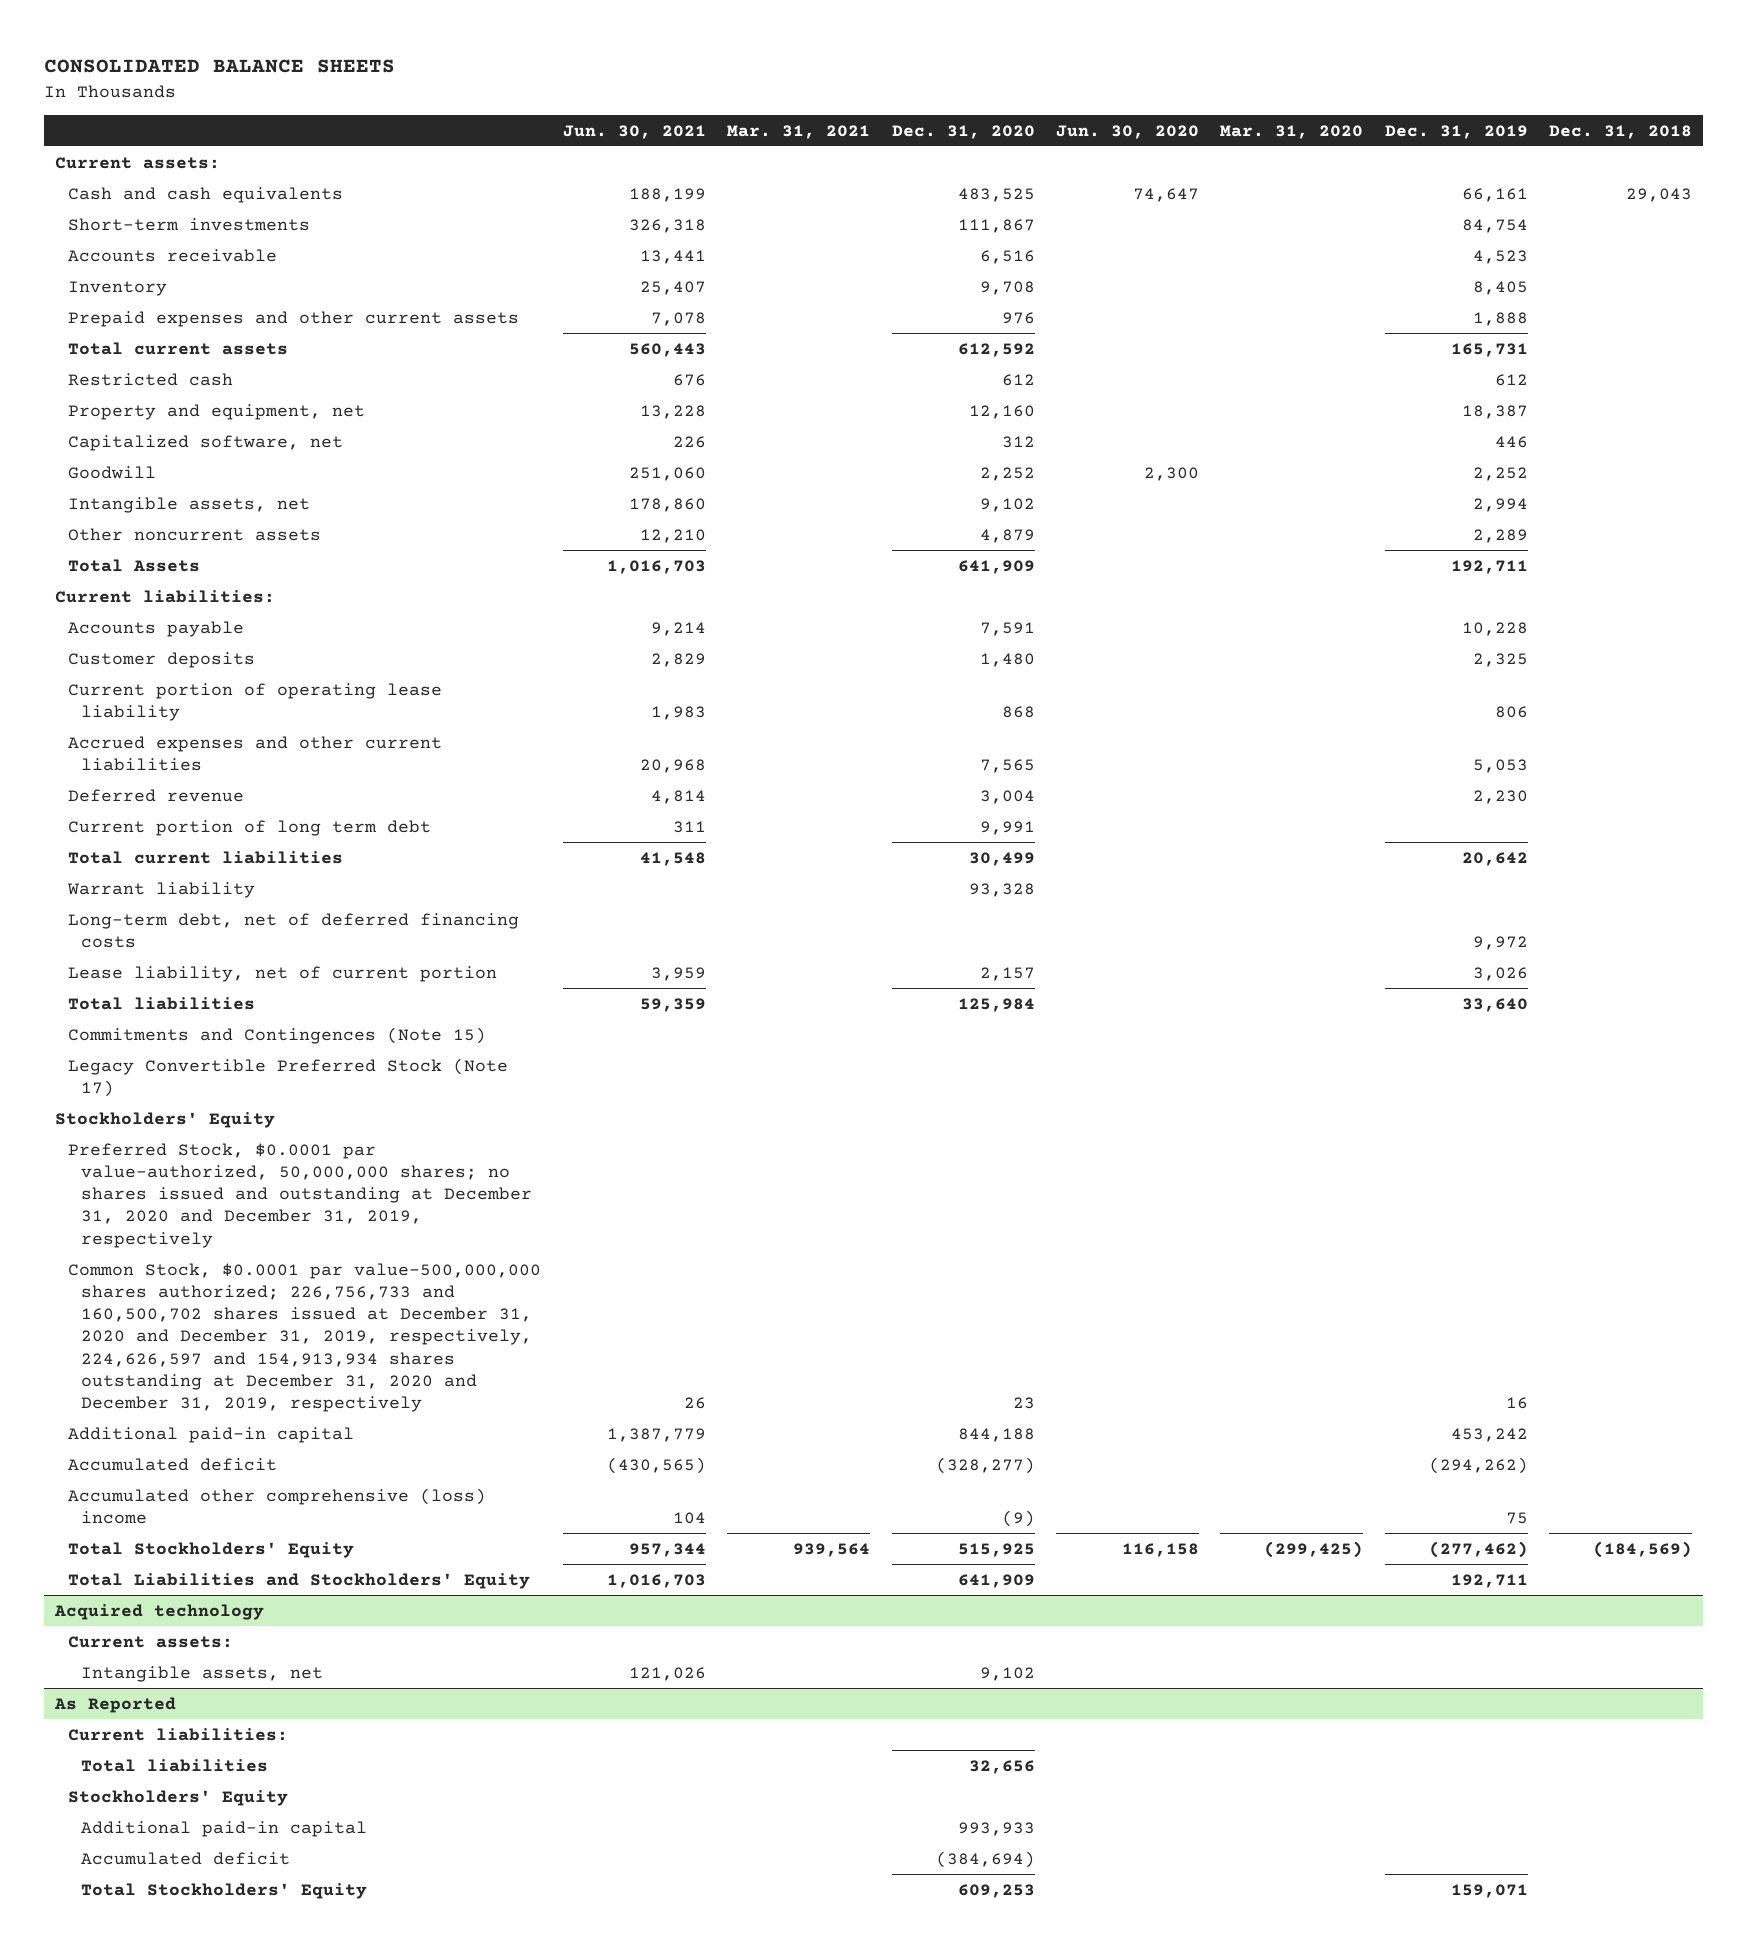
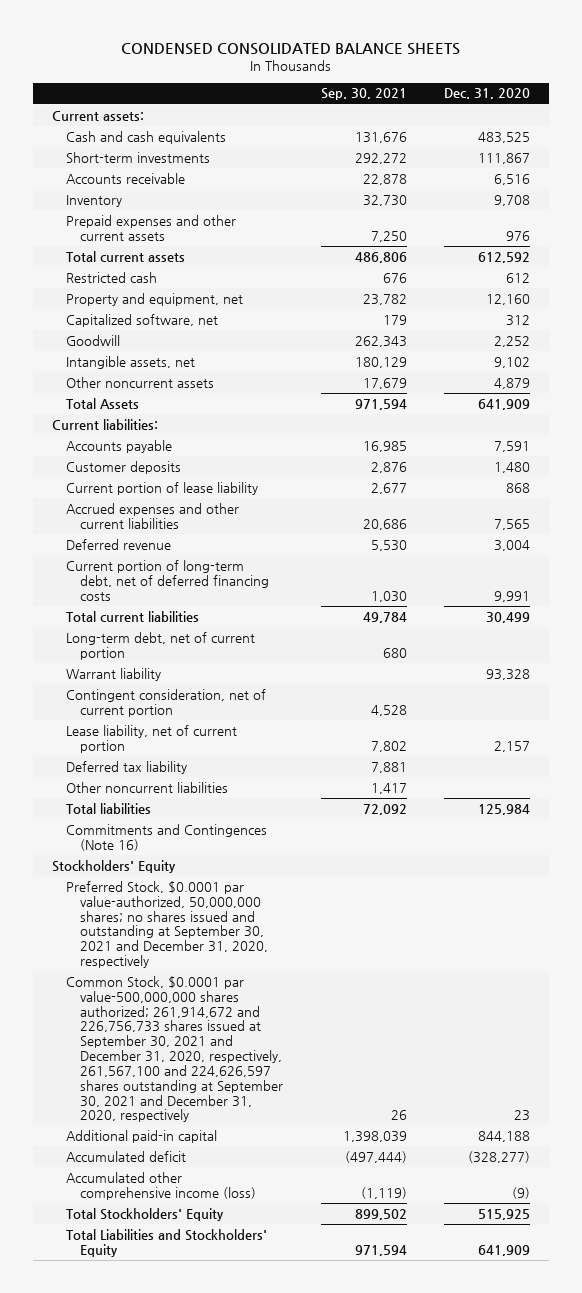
- CONSOLIDATED BALANCE SHEETS
+ CONDENSED CONSOLIDATED BALANCE SHEETS
- | Jun. 30, 2021 | Mar. 31, 2021 | Dec. 31, 2020 | Jun. 30, 2020 | Mar. 31, 2020 | Dec. 31, 2019 | Dec. 31, 2018
+ | Sep. 30, 2021 | Dec. 31, 2020
- Current portion of operating lease liability | 1,983 | | 868 | | | 806 |
+ Current portion of lease liability | 2,677 | 868
- Current portion of long term debt | 311 | | 9,991 | | | |
+ Current portion of long-term debt, net of deferred financing costs | 1,030 | 9,991
+ Long-term debt, net of current portion | 680 |
- Long-term debt, net of deferred financing costs | | | | | | 9,972 |
+ Contingent consideration, net of current portion | 4,528 |
+ Deferred tax liability | 7,881 |
+ Other noncurrent liabilities | 1,417 |
- Commitments and Contingences (Note 15)
- Legacy Convertible Preferred Stock (Note 17)
+ Commitments and Contingences (Note 16)
- Preferred Stock, $0.0001 par value-authorized, 50,000,000 shares; no shares issued and outstanding at December 31, 2020 and December 31, 2019, respectively
- Common Stock, $0.0001 par value-500,000,000 shares authorized; 226,756,733 and 160,500,702 shares issued at December 31, 2020 and December 31, 2019, respectively, 224,626,597 and 154,913,934 shares outstanding at December 31, 2020 and December 31, 2019, respectively | 26 | | 23 | | | 16 |
+ Preferred Stock, $0.0001 par value-authorized, 50,000,000 shares; no shares issued and outstanding at September 30, 2021 and December 31, 2020, respectively
+ Common Stock, $0.0001 par value-500,000,000 shares authorized; 261,914,672 and 226,756,733 shares issued at September 30, 2021 and December 31, 2020, respectively, 261,567,100 and 224,626,597 shares outstanding at September 30, 2021 and December 31, 2020, respectively | 26 | 23
- Accumulated other comprehensive (loss) income | 104 | | (9) | | | 75 |
+ Accumulated other comprehensive income (loss) | (1,119) | (9)
- Acquired technology
- Current assets:
- Intangible assets, net | 121,026 | | 9,102 | | | |
- As Reported
- Current liabilities:
- Total liabilities | | | 32,656 | | | |
- Stockholders' Equity
- Additional paid-in capital | | | 993,933 | | | |
- Accumulated deficit | | | (384,694) | | | |
- Total Stockholders' Equity | | | 609,253 | | | 159,071 |

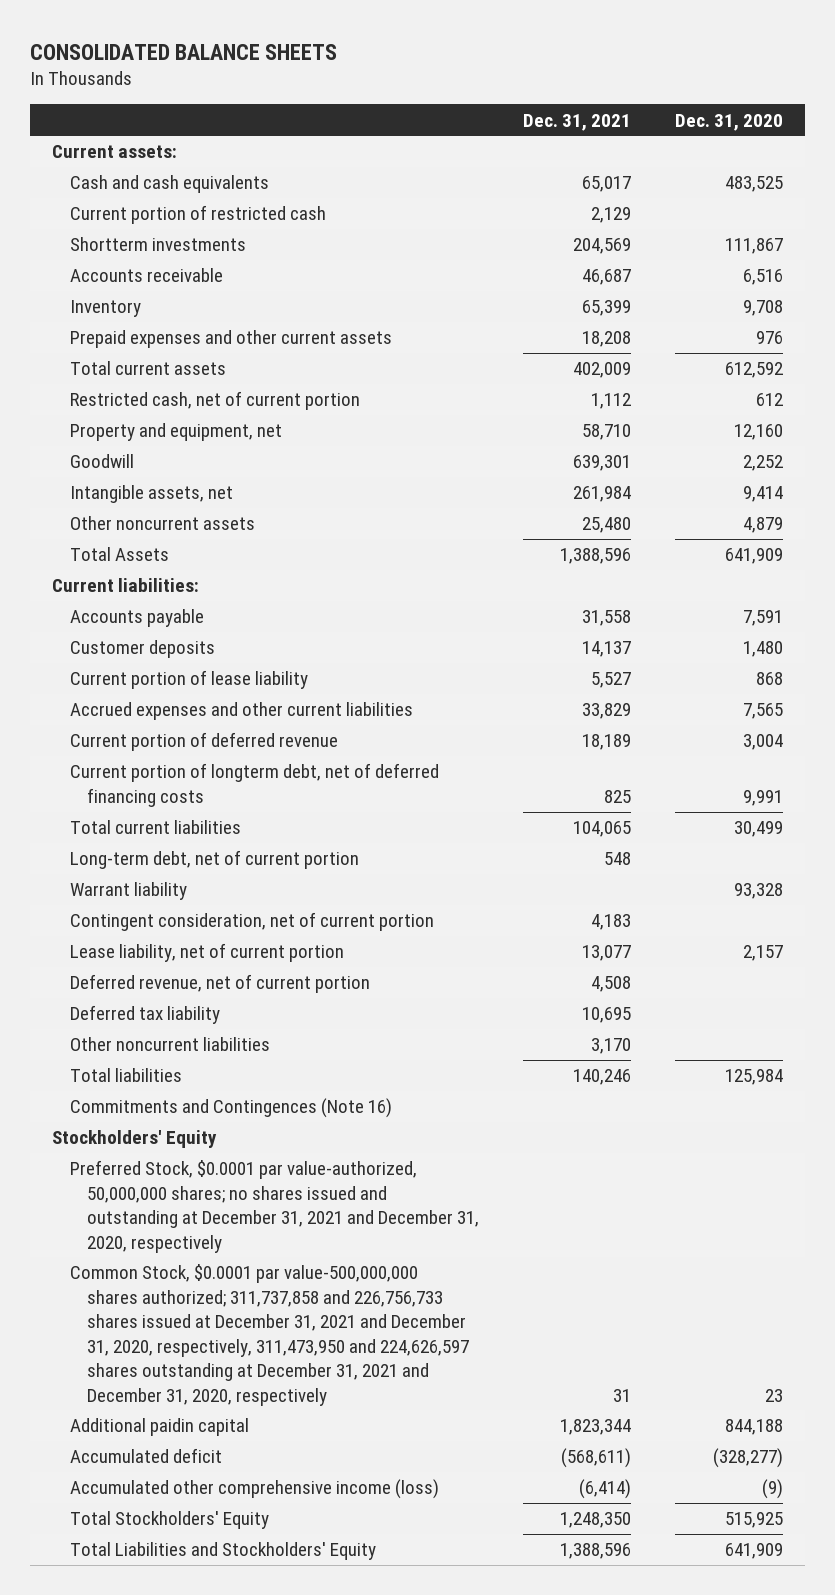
- CONDENSED CONSOLIDATED BALANCE SHEETS
+ CONSOLIDATED BALANCE SHEETS
- | Sep. 30, 2021 | Dec. 31, 2020
+ | Dec. 31, 2021 | Dec. 31, 2020
- Short-term investments | 292,272 | 111,867
+ Current portion of restricted cash | 2,129 |
+ Shortterm investments | 204,569 | 111,867
- Restricted cash | 676 | 612
+ Restricted cash, net of current portion | 1,112 | 612
- Capitalized software, net | 179 | 312
- Intangible assets, net | 180,129 | 9,102
+ Intangible assets, net | 261,984 | 9,414
- Deferred revenue | 5,530 | 3,004
- Current portion of long-term debt, net of deferred financing costs | 1,030 | 9,991
+ Current portion of deferred revenue | 18,189 | 3,004
+ Current portion of longterm debt, net of deferred financing costs | 825 | 9,991
+ Deferred revenue, net of current portion | 4,508 |
- Preferred Stock, $0.0001 par value-authorized, 50,000,000 shares; no shares issued and outstanding at September 30, 2021 and December 31, 2020, respectively
- Common Stock, $0.0001 par value-500,000,000 shares authorized; 261,914,672 and 226,756,733 shares issued at September 30, 2021 and December 31, 2020, respectively, 261,567,100 and 224,626,597 shares outstanding at September 30, 2021 and December 31, 2020, respectively | 26 | 23
- Additional paid-in capital | 1,398,039 | 844,188
+ Preferred Stock, $0.0001 par value-authorized, 50,000,000 shares; no shares issued and outstanding at December 31, 2021 and December 31, 2020, respectively
+ Common Stock, $0.0001 par value-500,000,000 shares authorized; 311,737,858 and 226,756,733 shares issued at December 31, 2021 and December 31, 2020, respectively, 311,473,950 and 224,626,597 shares outstanding at December 31, 2021 and December 31, 2020, respectively | 31 | 23
+ Additional paidin capital | 1,823,344 | 844,188

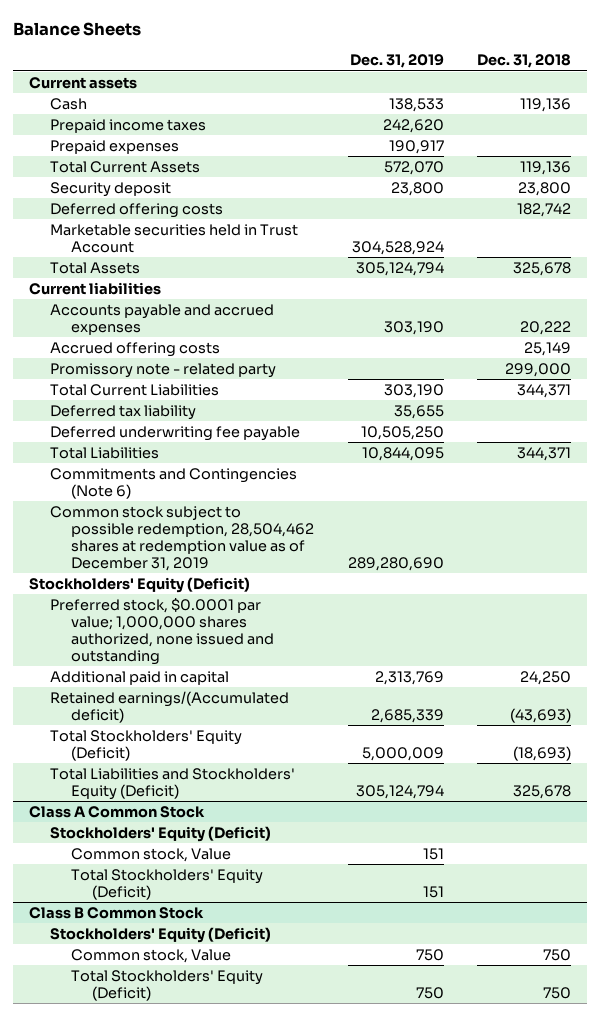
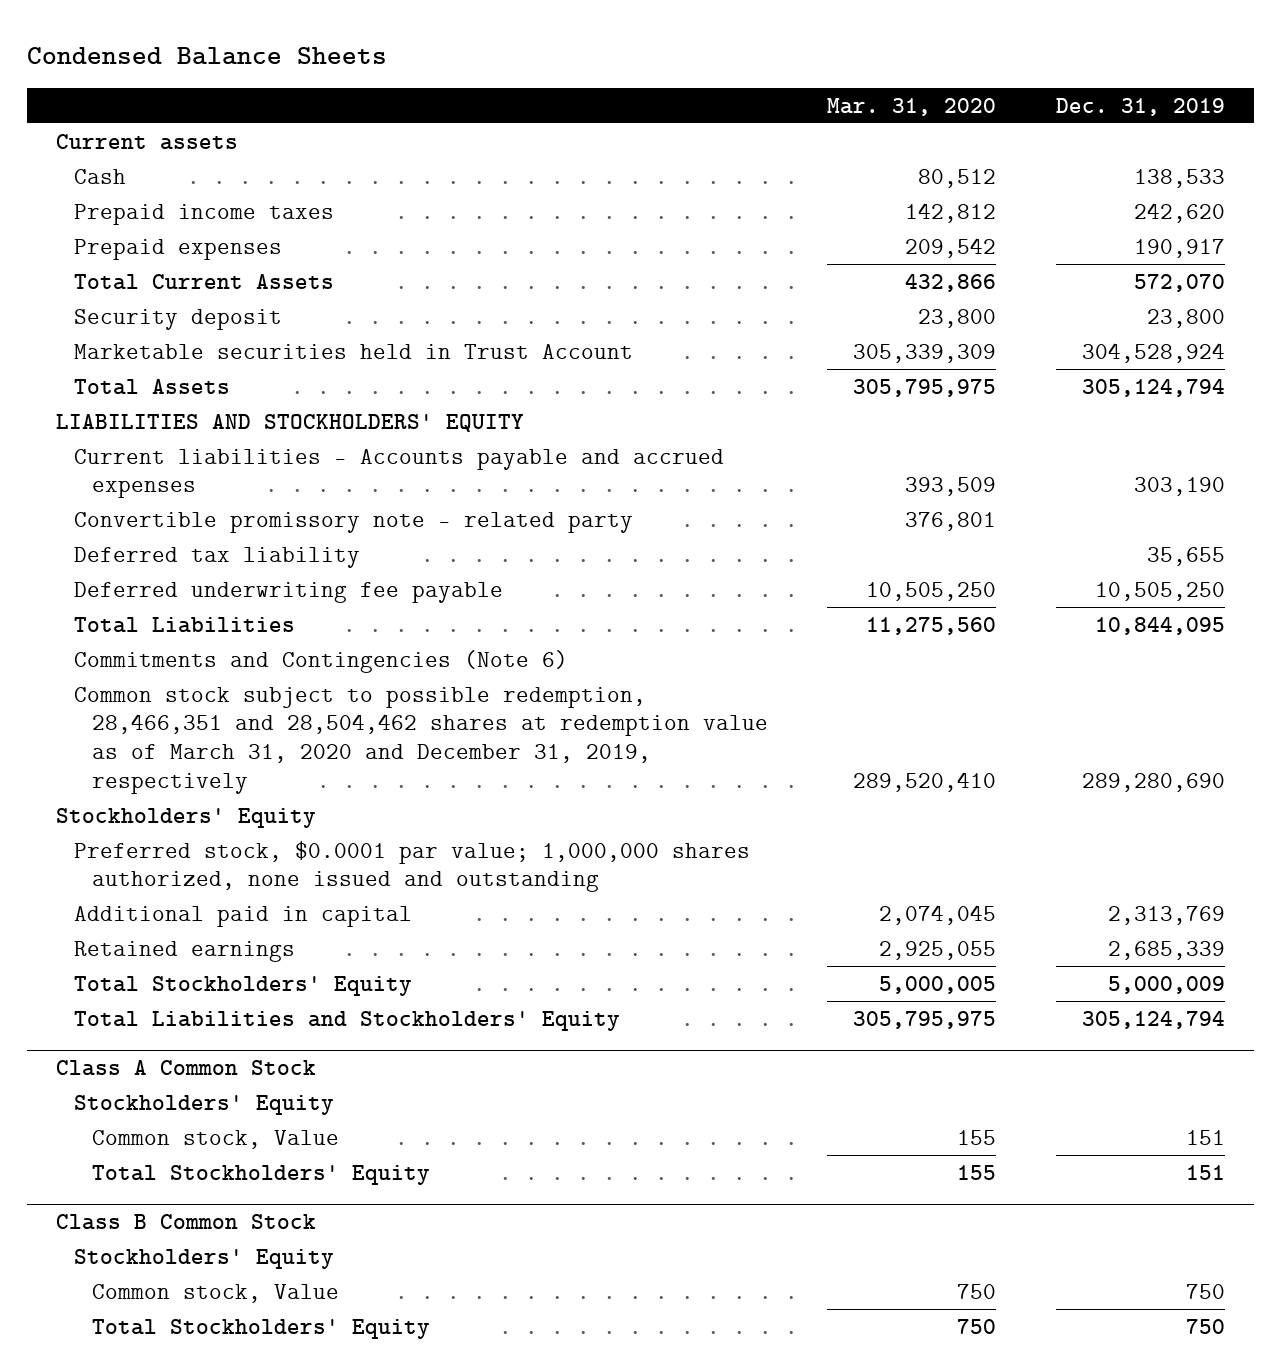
- Balance Sheets
+ Condensed Balance Sheets
- | Dec. 31, 2019 | Dec. 31, 2018
+ | Mar. 31, 2020 | Dec. 31, 2019
- Deferred offering costs | | 182,742
- Current liabilities
- Accounts payable and accrued expenses | 303,190 | 20,222
- Accrued offering costs | | 25,149
- Promissory note - related party | | 299,000
- Total Current Liabilities | 303,190 | 344,371
+ LIABILITIES AND STOCKHOLDERS' EQUITY
+ Current liabilities - Accounts payable and accrued expenses | 393,509 | 303,190
+ Convertible promissory note - related party | 376,801 |
- Common stock subject to possible redemption, 28,504,462 shares at redemption value as of December 31, 2019 | 289,280,690 |
- Stockholders' Equity (Deficit)
+ Common stock subject to possible redemption, 28,466,351 and 28,504,462 shares at redemption value as of March 31, 2020 and December 31, 2019, respectively | 289,520,410 | 289,280,690
+ Stockholders' Equity
- Retained earnings/(Accumulated deficit) | 2,685,339 | (43,693)
- Total Stockholders' Equity (Deficit) | 5,000,009 | (18,693)
- Total Liabilities and Stockholders' Equity (Deficit) | 305,124,794 | 325,678
+ Retained earnings | 2,925,055 | 2,685,339
+ Total Stockholders' Equity | 5,000,005 | 5,000,009
+ Total Liabilities and Stockholders' Equity | 305,795,975 | 305,124,794
@ Class A Common Stock
- Stockholders' Equity (Deficit)
+ Stockholders' Equity
- Total Stockholders' Equity (Deficit) | 151 |
+ Total Stockholders' Equity | 155 | 151
@ Class B Common Stock
- Stockholders' Equity (Deficit)
+ Stockholders' Equity
- Total Stockholders' Equity (Deficit) | 750 | 750
+ Total Stockholders' Equity | 750 | 750

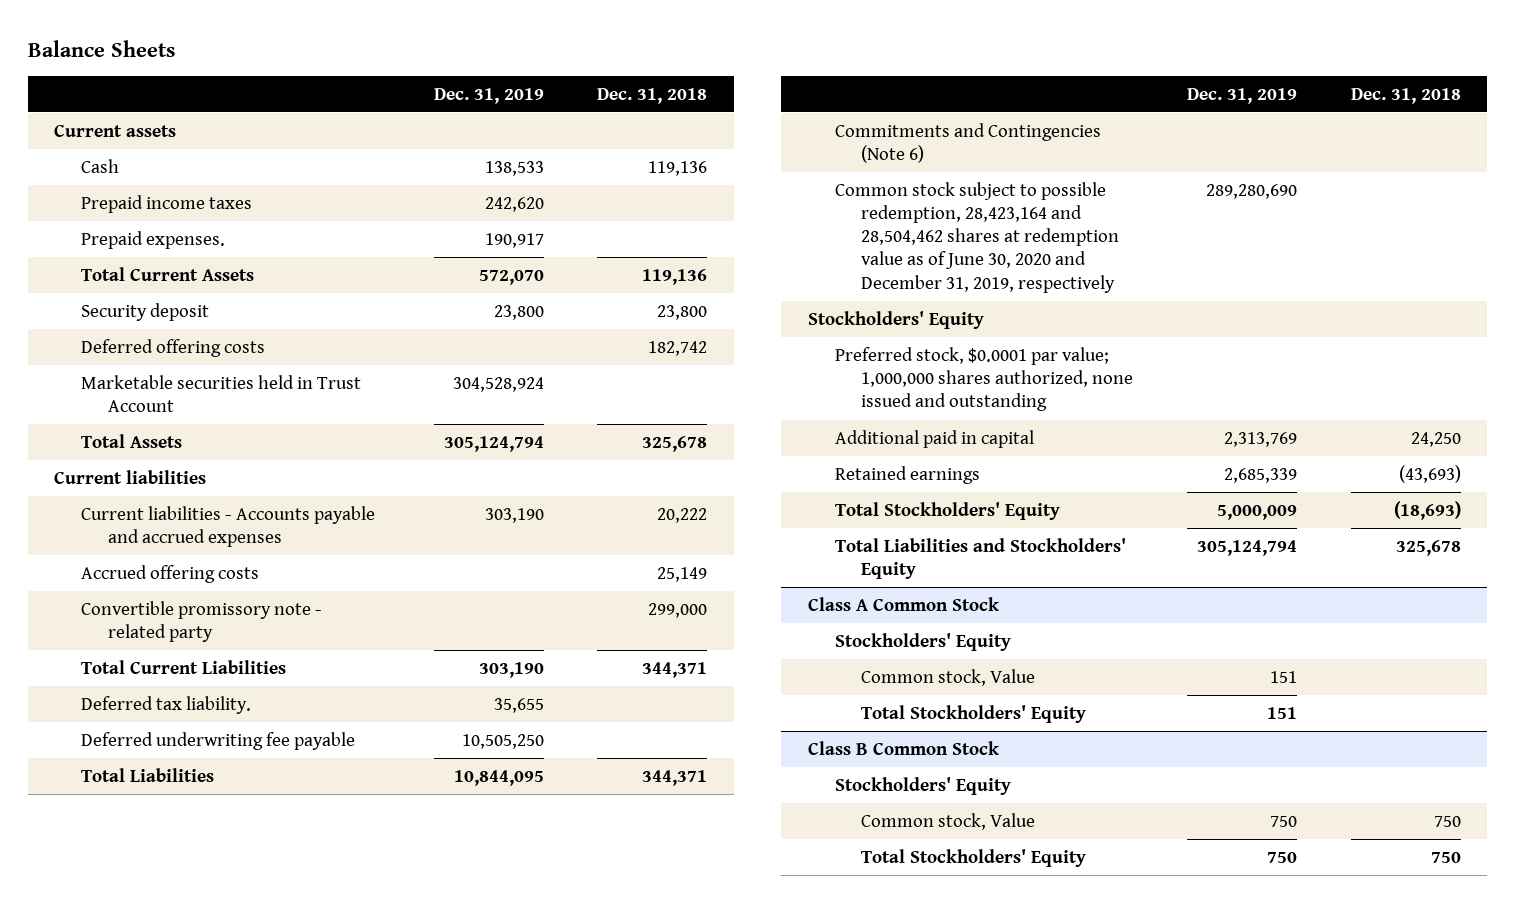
- Condensed Balance Sheets
+ Balance Sheets
- | Mar. 31, 2020 | Dec. 31, 2019
+ | Dec. 31, 2019 | Dec. 31, 2018
- Prepaid expenses | 209,542 | 190,917
+ Prepaid expenses. | 190,917 |
+ Deferred offering costs | | 182,742
- LIABILITIES AND STOCKHOLDERS' EQUITY
+ Current liabilities
+ Accrued offering costs | | 25,149
- Deferred tax liability | | 35,655
+ Total Current Liabilities | 303,190 | 344,371
+ Deferred tax liability. | 35,655 |
- Common stock subject to possible redemption, 28,466,351 and 28,504,462 shares at redemption value as of March 31, 2020 and December 31, 2019, respectively | 289,520,410 | 289,280,690
+ Common stock subject to possible redemption, 28,423,164 and 28,504,462 shares at redemption value as of June 30, 2020 and December 31, 2019, respectively | 289,280,690 |

